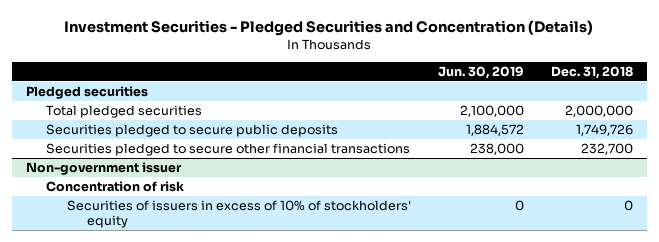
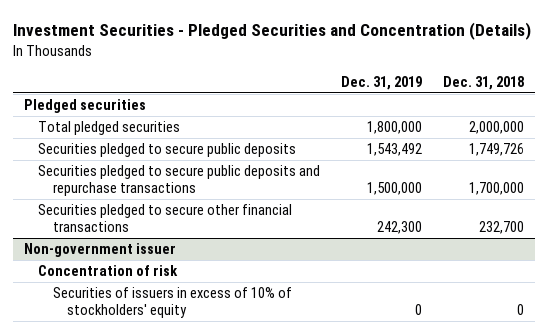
- | Jun. 30, 2019 | Dec. 31, 2018
+ | Dec. 31, 2019 | Dec. 31, 2018
+ Securities pledged to secure public deposits and repurchase transactions | 1,500,000 | 1,700,000

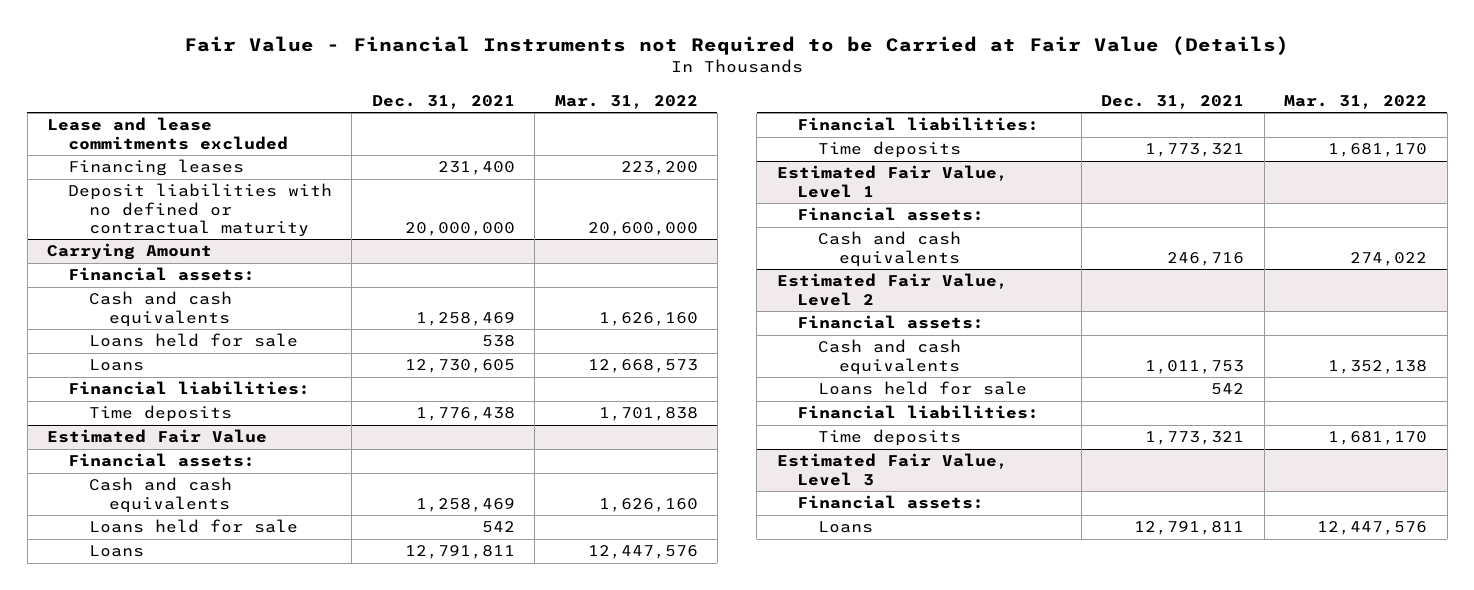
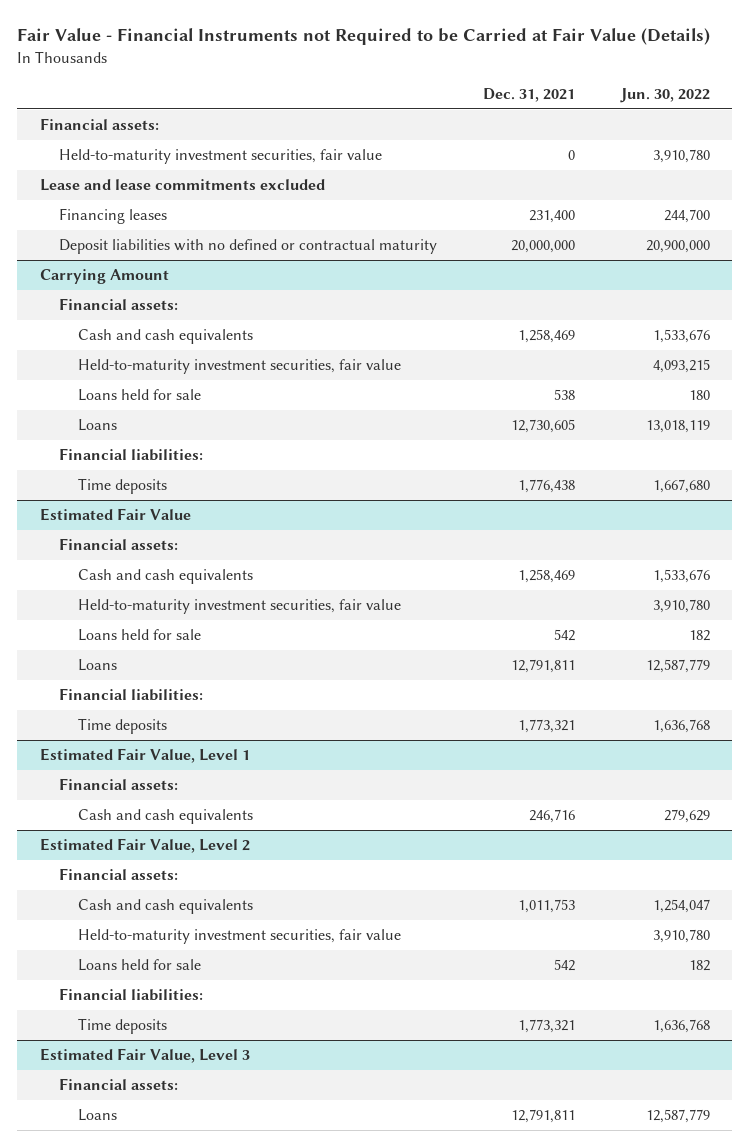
- | Dec. 31, 2021 | Mar. 31, 2022
+ | Dec. 31, 2021 | Jun. 30, 2022
+ Financial assets:
+ Held-to-maturity investment securities, fair value | 0 | 3,910,780
@ Carrying Amount
+ Held-to-maturity investment securities, fair value | | 4,093,215
@ Estimated Fair Value
+ Held-to-maturity investment securities, fair value | | 3,910,780
@ Estimated Fair Value, Level 2
+ Held-to-maturity investment securities, fair value | | 3,910,780

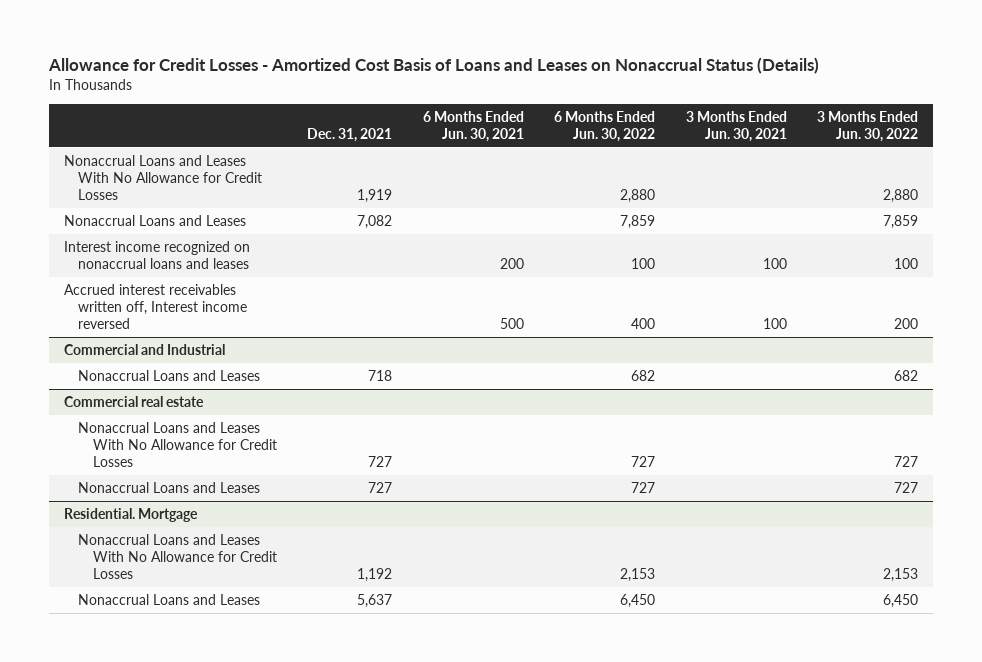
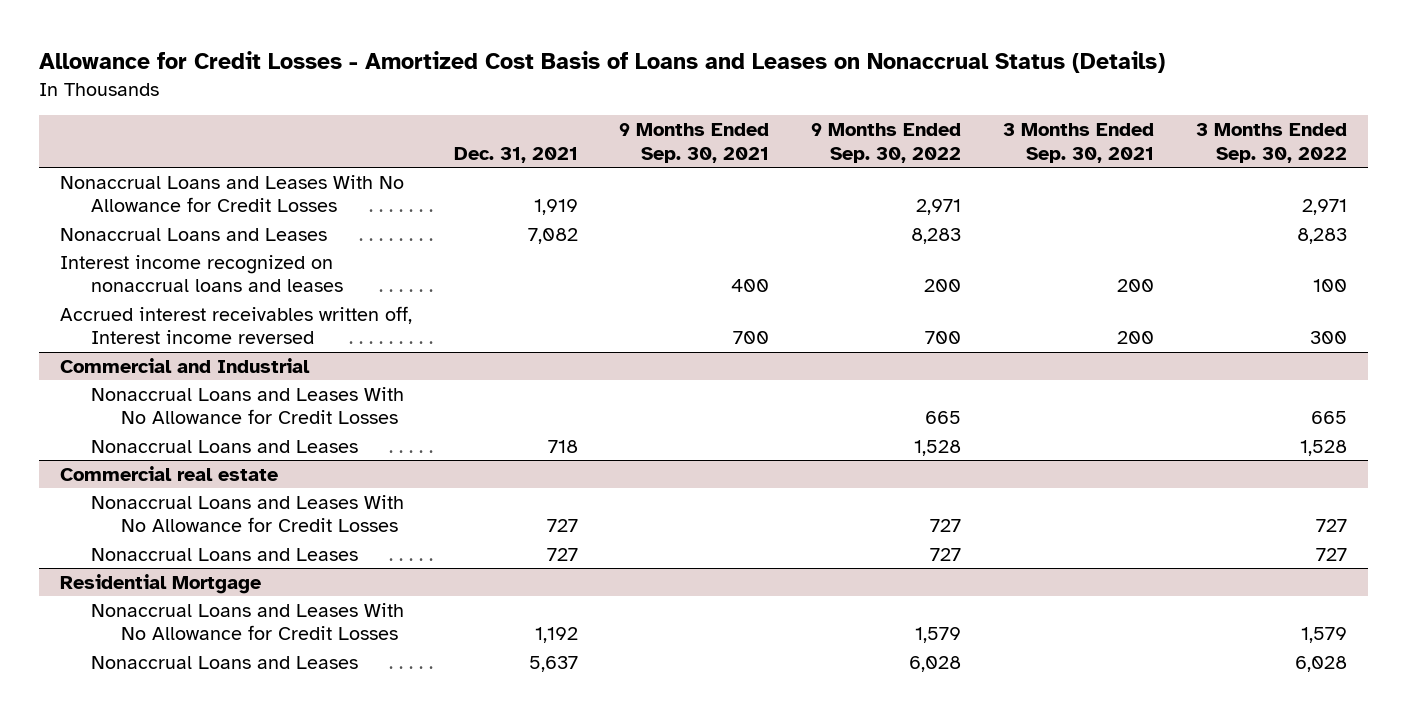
- | Dec. 31, 2021 | 6 Months Ended Jun. 30, 2021 | 6 Months Ended Jun. 30, 2022 | 3 Months Ended Jun. 30, 2021 | 3 Months Ended Jun. 30, 2022
+ | Dec. 31, 2021 | 9 Months Ended Sep. 30, 2021 | 9 Months Ended Sep. 30, 2022 | 3 Months Ended Sep. 30, 2021 | 3 Months Ended Sep. 30, 2022
@ Commercial and Industrial
+ Nonaccrual Loans and Leases With No Allowance for Credit Losses | | | 665 | | 665
- Residential. Mortgage
+ Residential Mortgage

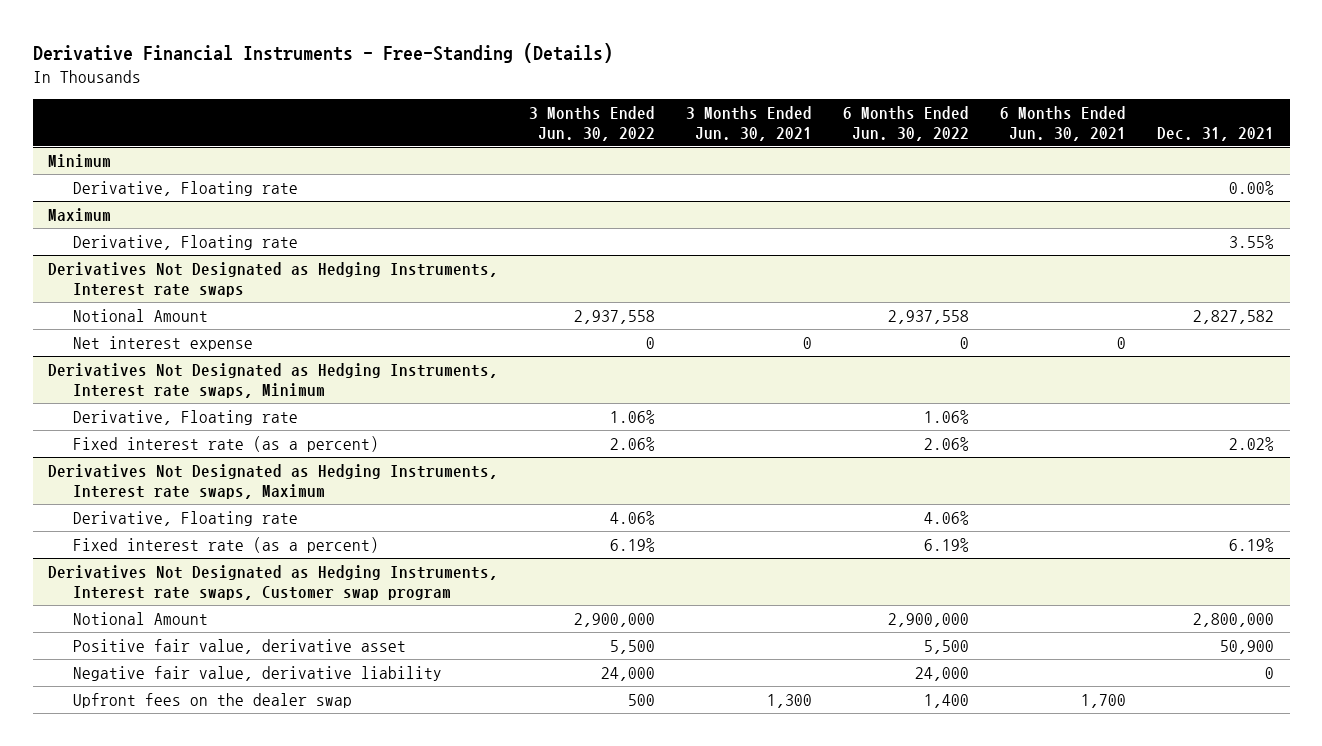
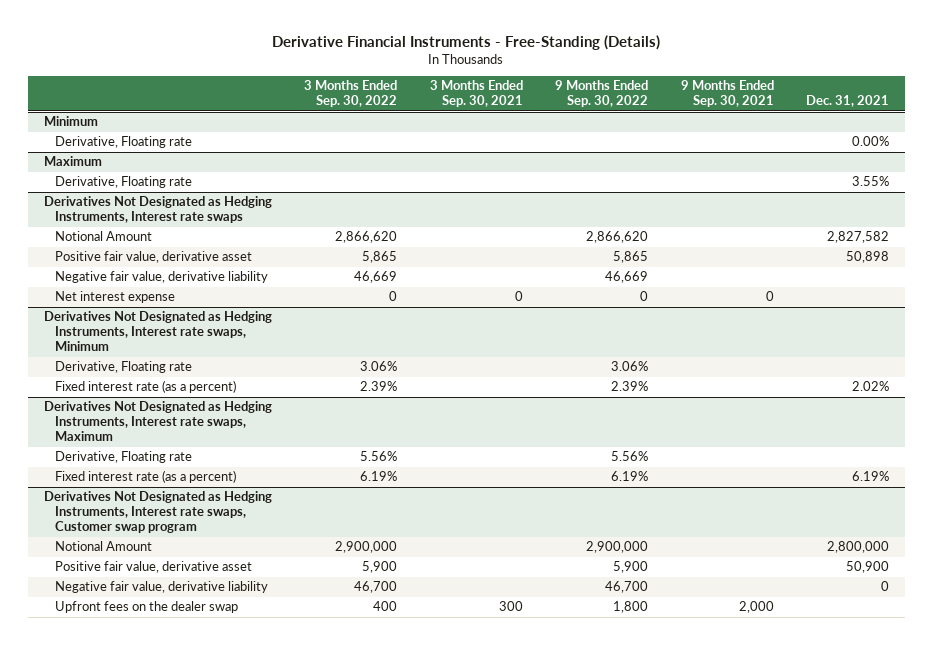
- | 3 Months Ended Jun. 30, 2022 | 3 Months Ended Jun. 30, 2021 | 6 Months Ended Jun. 30, 2022 | 6 Months Ended Jun. 30, 2021 | Dec. 31, 2021
+ | 3 Months Ended Sep. 30, 2022 | 3 Months Ended Sep. 30, 2021 | 9 Months Ended Sep. 30, 2022 | 9 Months Ended Sep. 30, 2021 | Dec. 31, 2021
@ Derivatives Not Designated as Hedging Instruments, Interest rate swaps
+ Positive fair value, derivative asset | 5,865 | | 5,865 | | 50,898
+ Negative fair value, derivative liability | 46,669 | | 46,669 | |

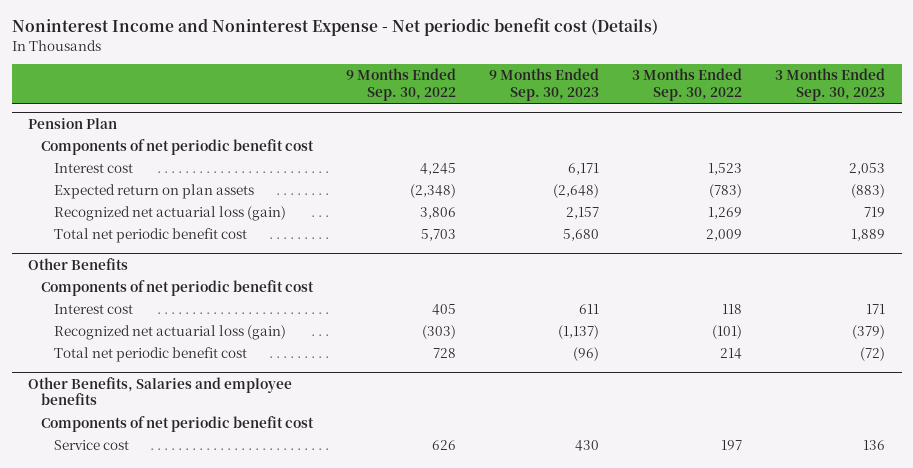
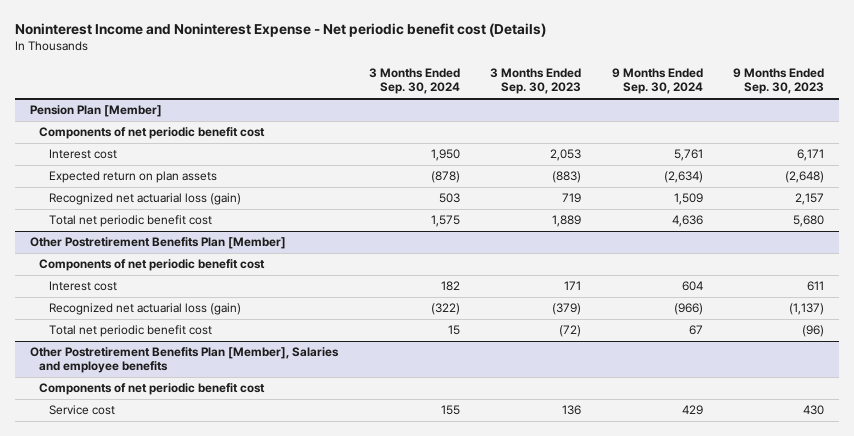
- | 9 Months Ended Sep. 30, 2022 | 9 Months Ended Sep. 30, 2023 | 3 Months Ended Sep. 30, 2022 | 3 Months Ended Sep. 30, 2023
+ | 3 Months Ended Sep. 30, 2024 | 3 Months Ended Sep. 30, 2023 | 9 Months Ended Sep. 30, 2024 | 9 Months Ended Sep. 30, 2023
- Pension Plan
+ Pension Plan [Member]
- Other Benefits
+ Other Postretirement Benefits Plan [Member]
- Other Benefits, Salaries and employee benefits
+ Other Postretirement Benefits Plan [Member], Salaries and employee benefits

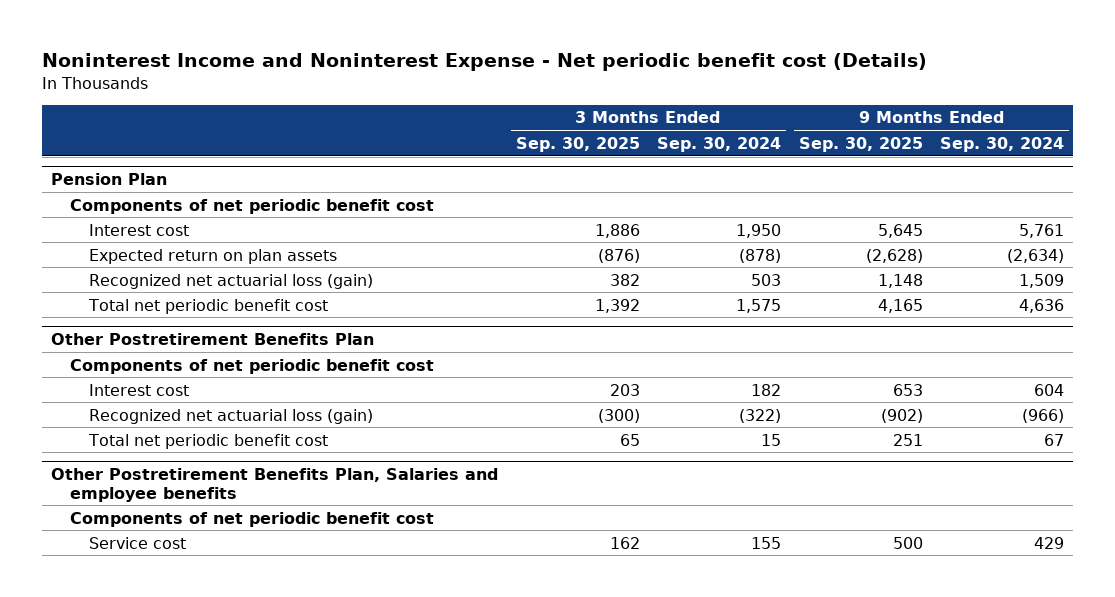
- | 3 Months Ended Sep. 30, 2024 | 3 Months Ended Sep. 30, 2023 | 9 Months Ended Sep. 30, 2024 | 9 Months Ended Sep. 30, 2023
+ | 3 Months Ended Sep. 30, 2025 | 3 Months Ended Sep. 30, 2024 | 9 Months Ended Sep. 30, 2025 | 9 Months Ended Sep. 30, 2024
- Pension Plan [Member]
+ Pension Plan
- Other Postretirement Benefits Plan [Member]
+ Other Postretirement Benefits Plan
- Other Postretirement Benefits Plan [Member], Salaries and employee benefits
+ Other Postretirement Benefits Plan, Salaries and employee benefits

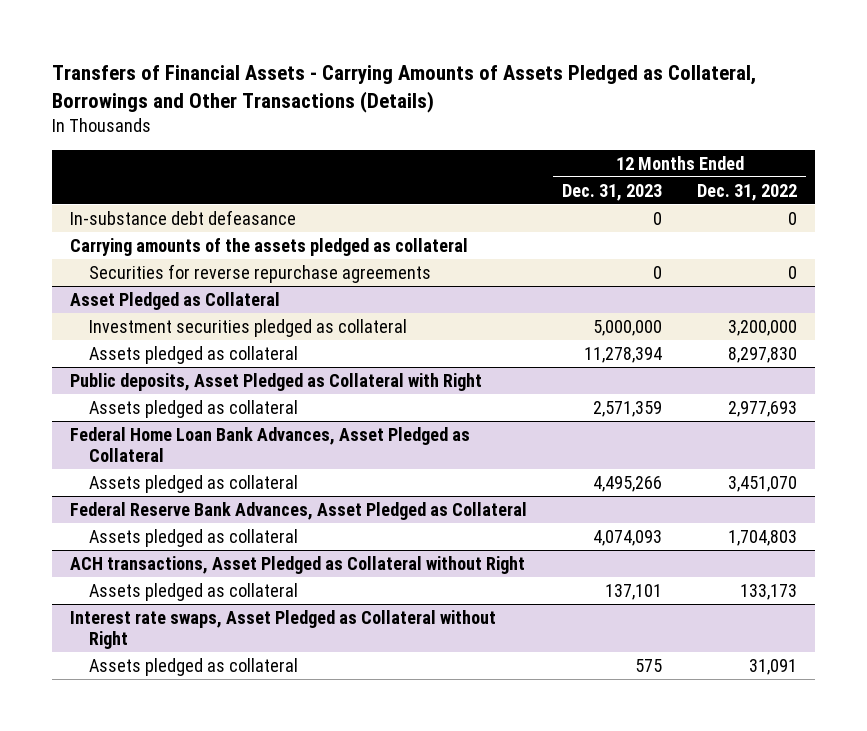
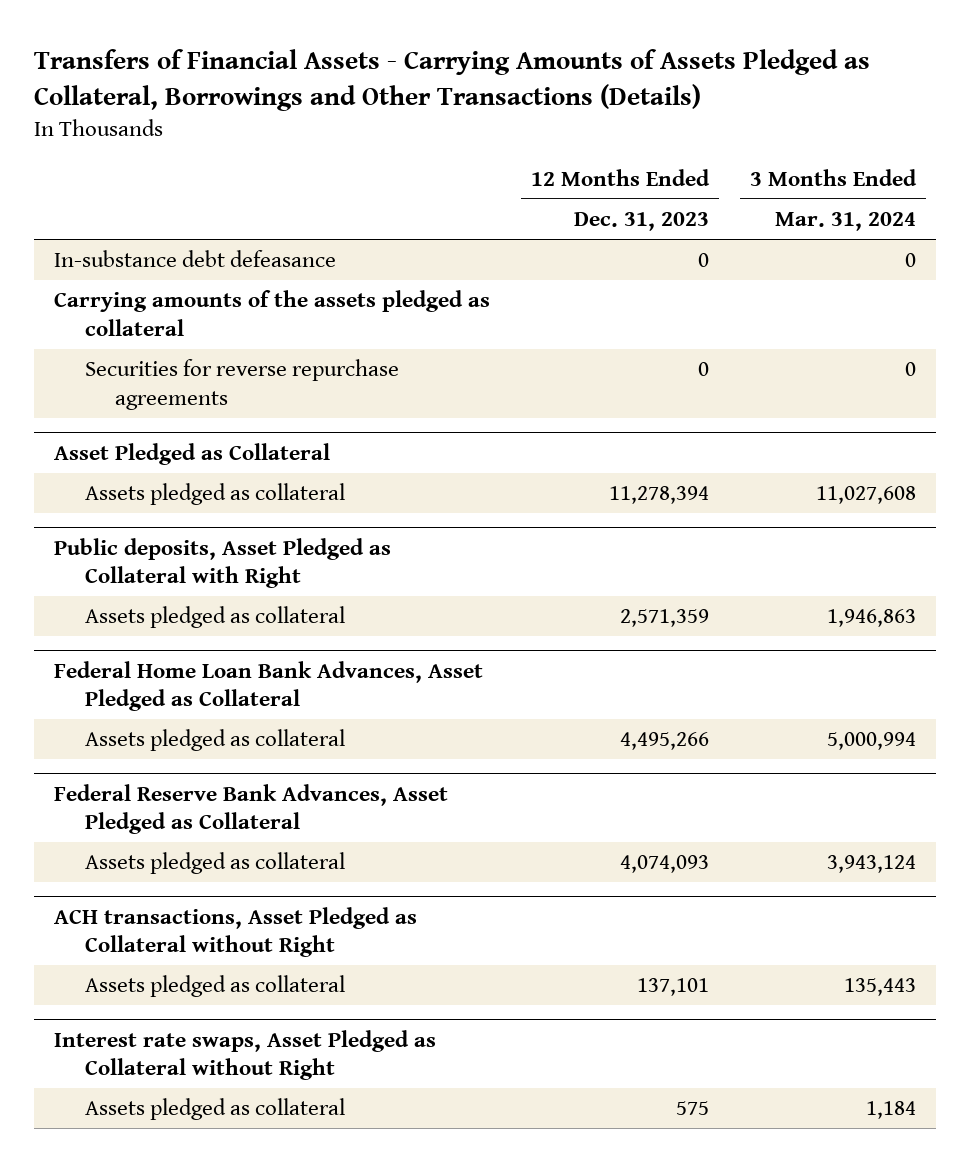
- | 12 Months Ended Dec. 31, 2023 | 12 Months Ended Dec. 31, 2022
+ | 12 Months Ended Dec. 31, 2023 | 3 Months Ended Mar. 31, 2024
@ Asset Pledged as Collateral
- Investment securities pledged as collateral | 5,000,000 | 3,200,000

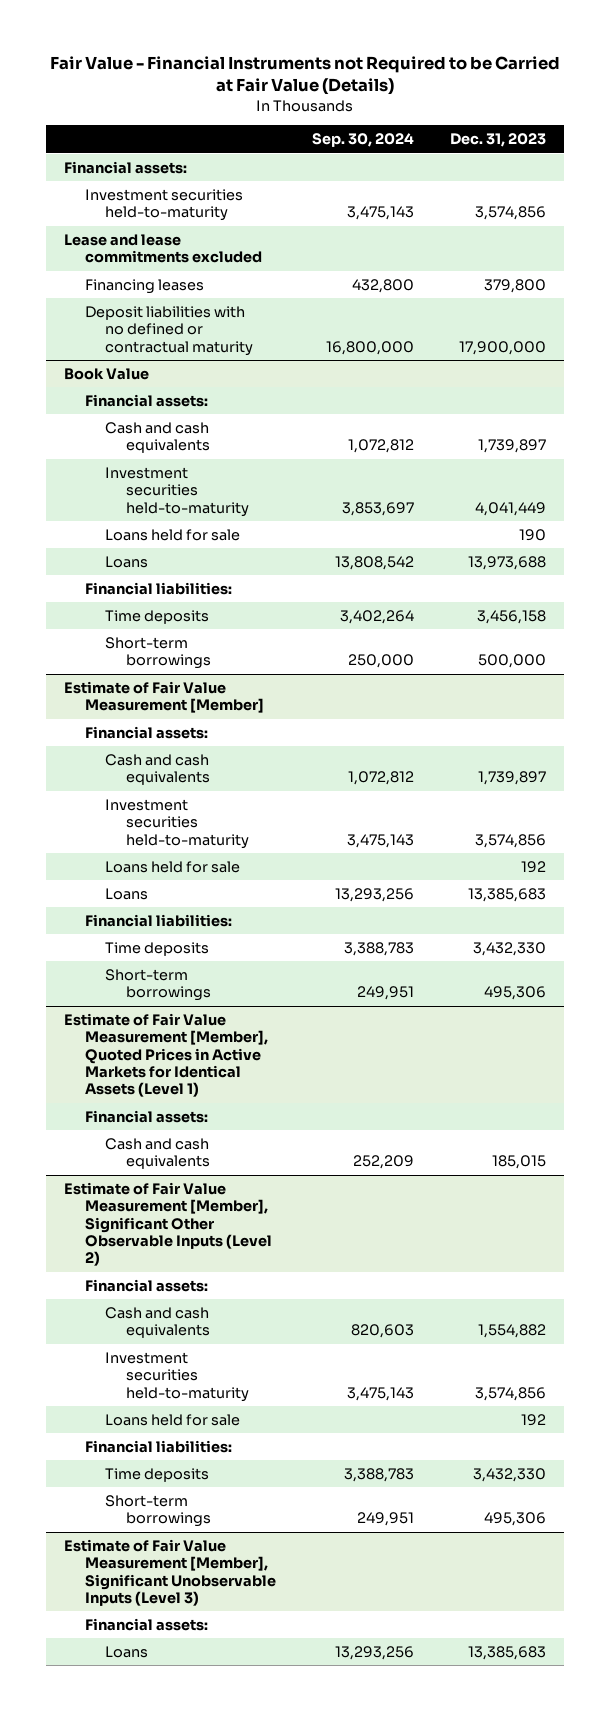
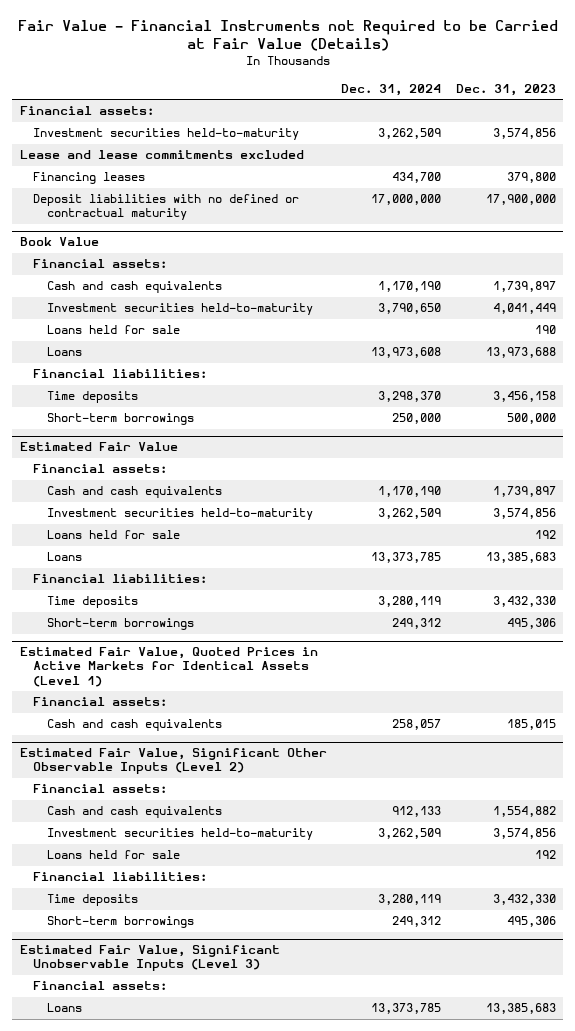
- | Sep. 30, 2024 | Dec. 31, 2023
+ | Dec. 31, 2024 | Dec. 31, 2023
- Estimate of Fair Value Measurement [Member]
+ Estimated Fair Value
- Estimate of Fair Value Measurement [Member], Quoted Prices in Active Markets for Identical Assets (Level 1)
+ Estimated Fair Value, Quoted Prices in Active Markets for Identical Assets (Level 1)
- Estimate of Fair Value Measurement [Member], Significant Other Observable Inputs (Level 2)
+ Estimated Fair Value, Significant Other Observable Inputs (Level 2)
- Estimate of Fair Value Measurement [Member], Significant Unobservable Inputs (Level 3)
+ Estimated Fair Value, Significant Unobservable Inputs (Level 3)

